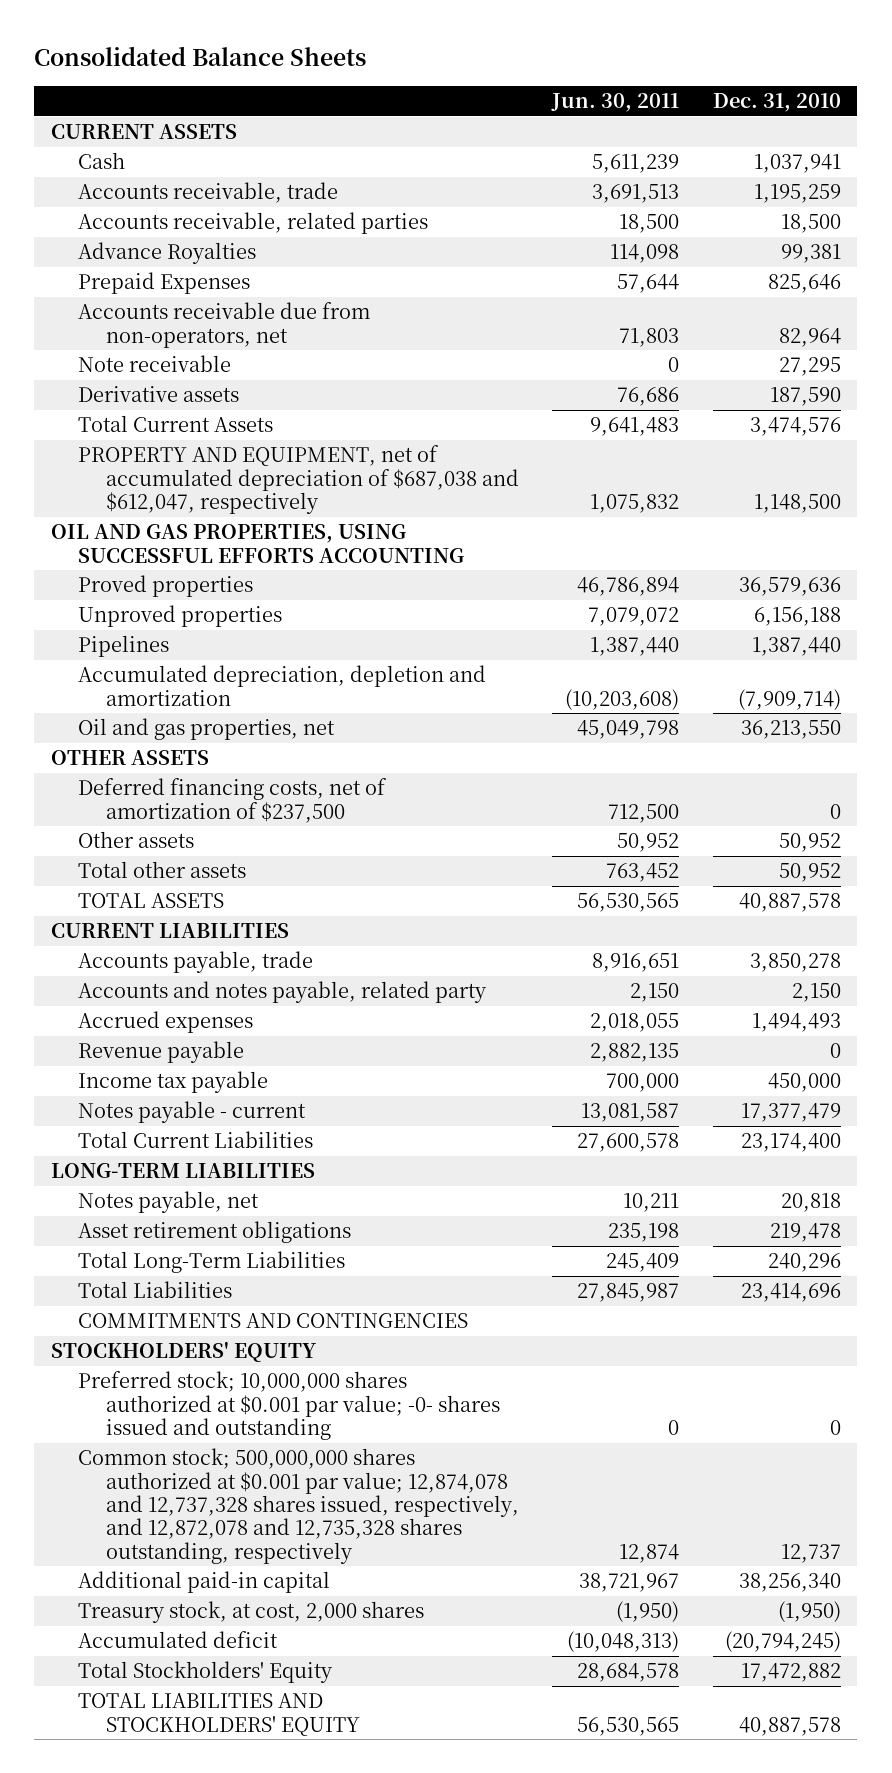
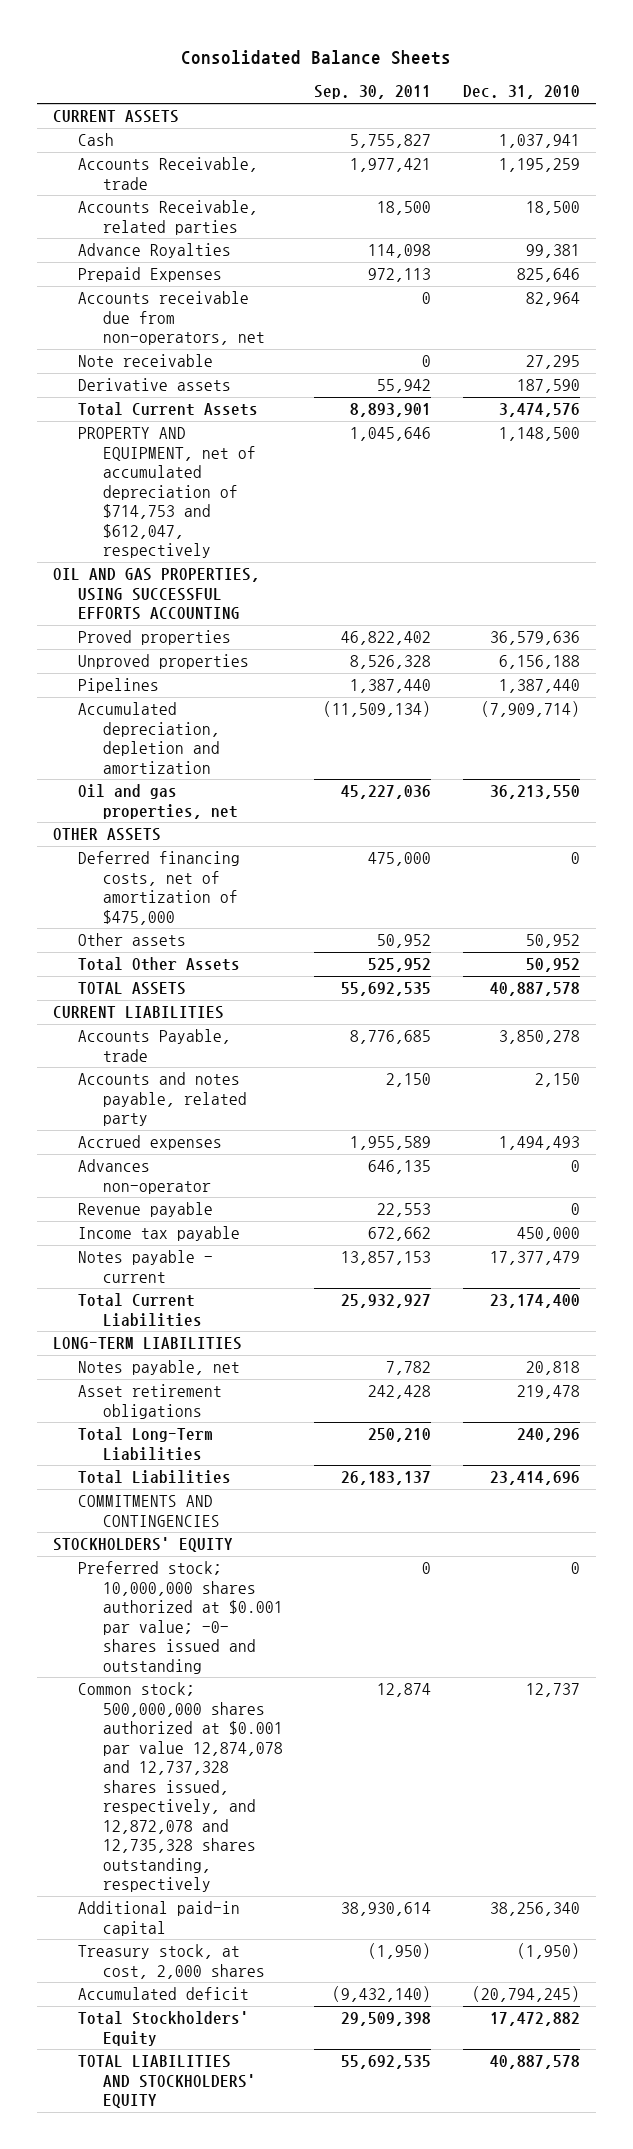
- | Jun. 30, 2011 | Dec. 31, 2010
+ | Sep. 30, 2011 | Dec. 31, 2010
- Accounts receivable, trade | 3,691,513 | 1,195,259
- Accounts receivable, related parties | 18,500 | 18,500
+ Accounts Receivable, trade | 1,977,421 | 1,195,259
+ Accounts Receivable, related parties | 18,500 | 18,500
- PROPERTY AND EQUIPMENT, net of accumulated depreciation of $687,038 and $612,047, respectively | 1,075,832 | 1,148,500
+ PROPERTY AND EQUIPMENT, net of accumulated depreciation of $714,753 and $612,047, respectively | 1,045,646 | 1,148,500
- Deferred financing costs, net of amortization of $237,500 | 712,500 | 0
+ Deferred financing costs, net of amortization of $475,000 | 475,000 | 0
- Total other assets | 763,452 | 50,952
+ Total Other Assets | 525,952 | 50,952
- Accounts payable, trade | 8,916,651 | 3,850,278
+ Accounts Payable, trade | 8,776,685 | 3,850,278
+ Advances non-operator | 646,135 | 0
- Common stock; 500,000,000 shares authorized at $0.001 par value; 12,874,078 and 12,737,328 shares issued, respectively, and 12,872,078 and 12,735,328 shares outstanding, respectively | 12,874 | 12,737
+ Common stock; 500,000,000 shares authorized at $0.001 par value 12,874,078 and 12,737,328 shares issued, respectively, and 12,872,078 and 12,735,328 shares outstanding, respectively | 12,874 | 12,737

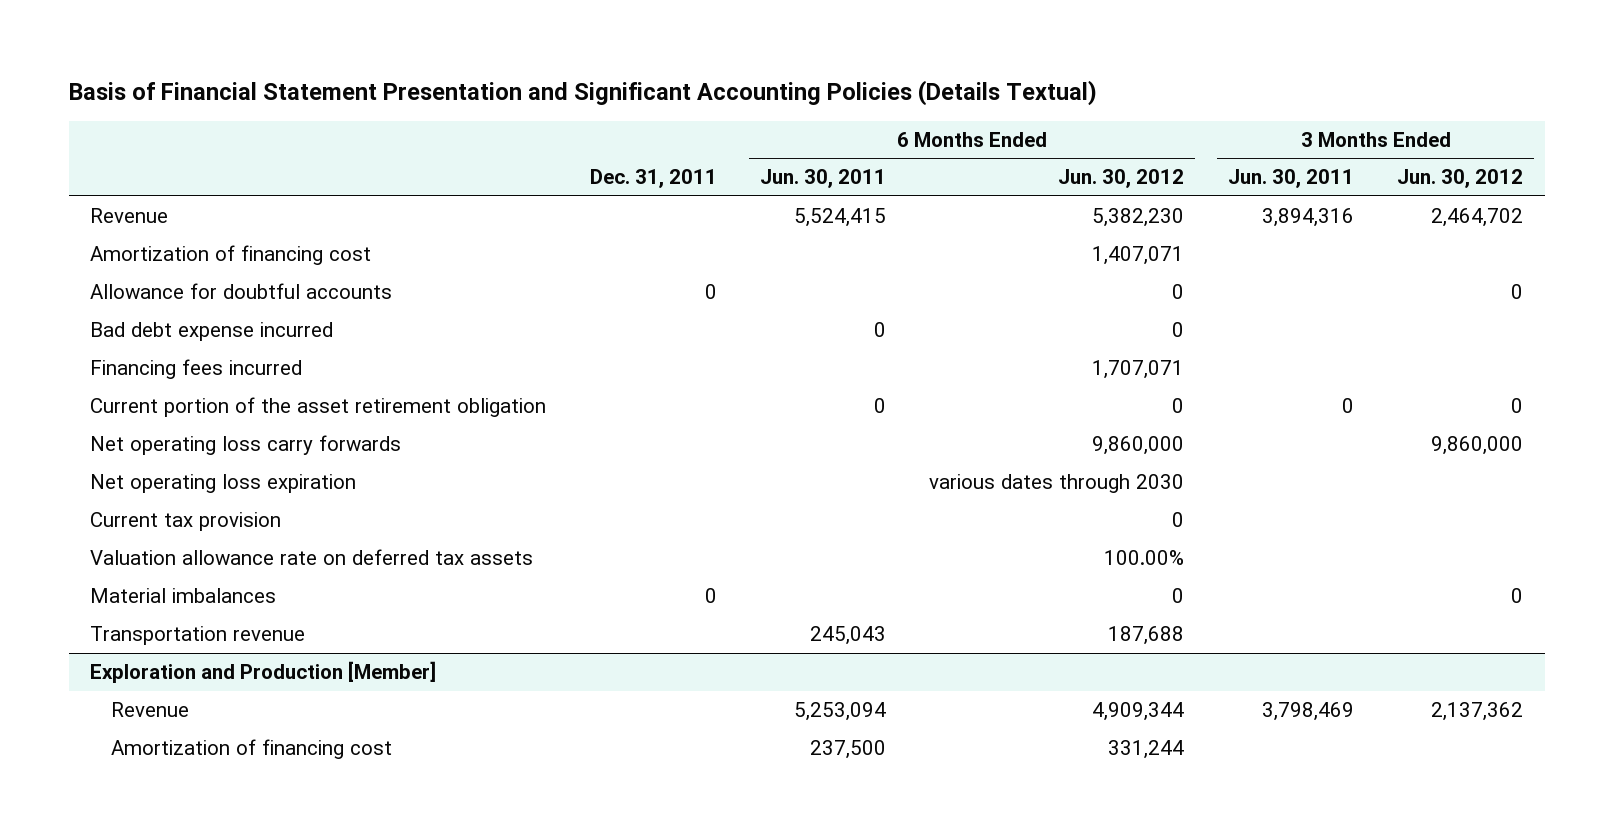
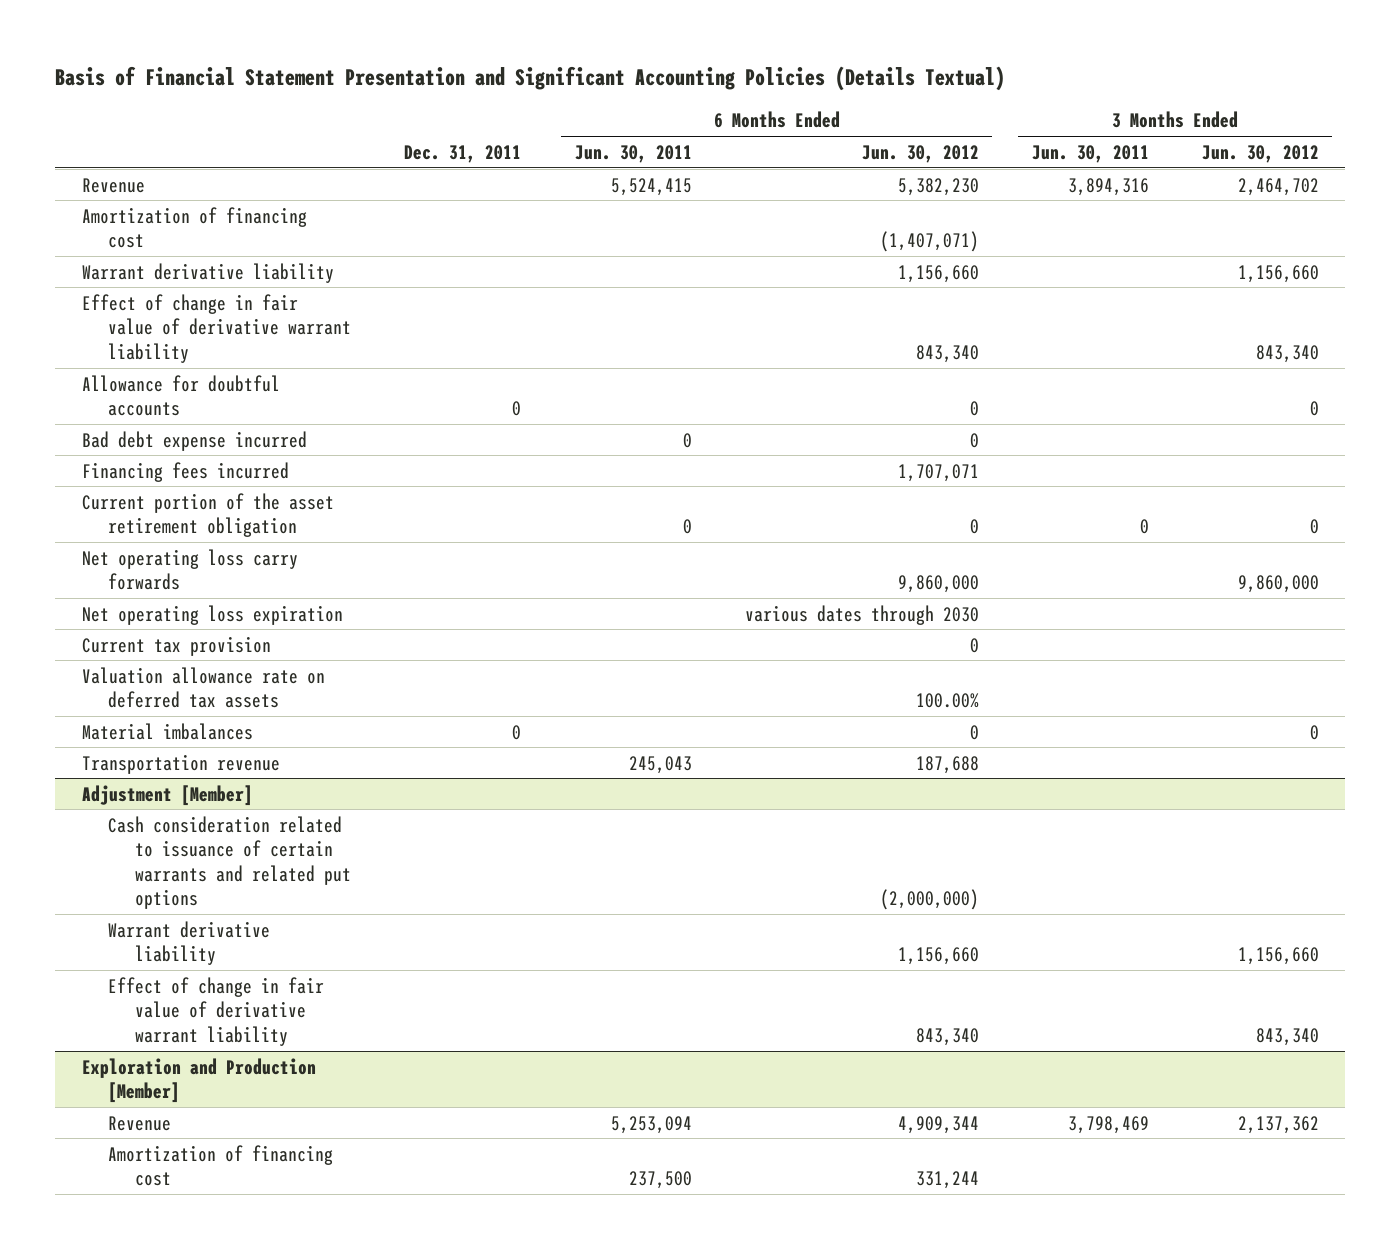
- Amortization of financing cost | | | 1,407,071 | |
+ Amortization of financing cost | | | (1,407,071) | |
+ Warrant derivative liability | | | 1,156,660 | | 1,156,660
+ Effect of change in fair value of derivative warrant liability | | | 843,340 | | 843,340
+ Adjustment [Member]
+ Cash consideration related to issuance of certain warrants and related put options | | | (2,000,000) | |
+ Warrant derivative liability | | | 1,156,660 | | 1,156,660
+ Effect of change in fair value of derivative warrant liability | | | 843,340 | | 843,340

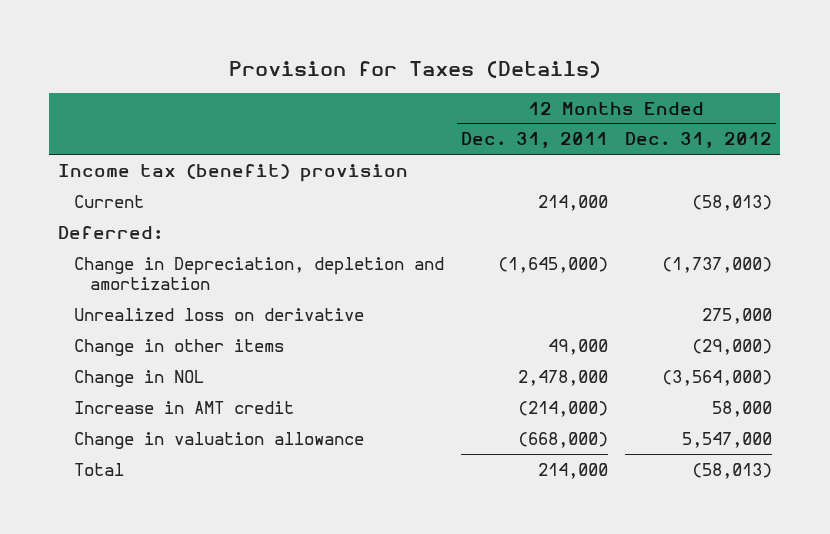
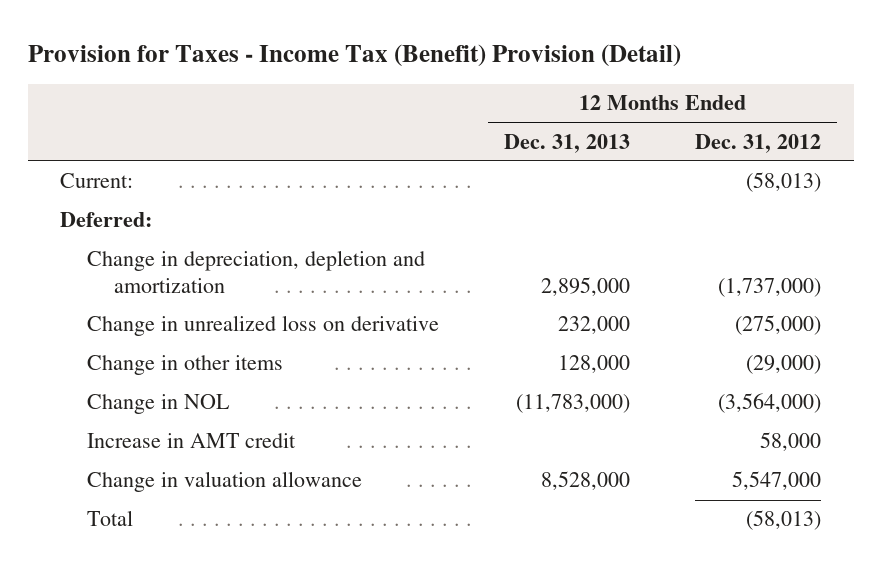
- Provision for Taxes (Details)
+ Provision for Taxes - Income Tax (Benefit) Provision (Detail)
- | 12 Months Ended Dec. 31, 2011 | 12 Months Ended Dec. 31, 2012
+ | 12 Months Ended Dec. 31, 2013 | 12 Months Ended Dec. 31, 2012
- Income tax (benefit) provision
- Current | 214,000 | (58,013)
+ Current: | | (58,013)
- Change in Depreciation, depletion and amortization | (1,645,000) | (1,737,000)
- Unrealized loss on derivative | | 275,000
+ Change in depreciation, depletion and amortization | 2,895,000 | (1,737,000)
+ Change in unrealized loss on derivative | 232,000 | (275,000)

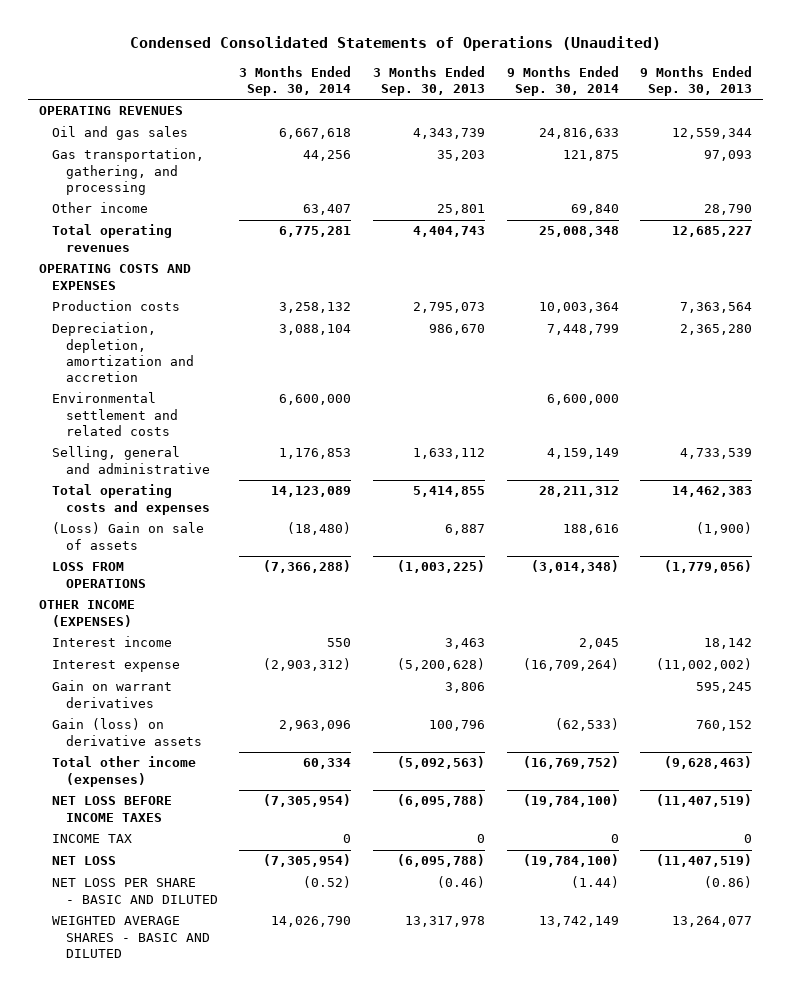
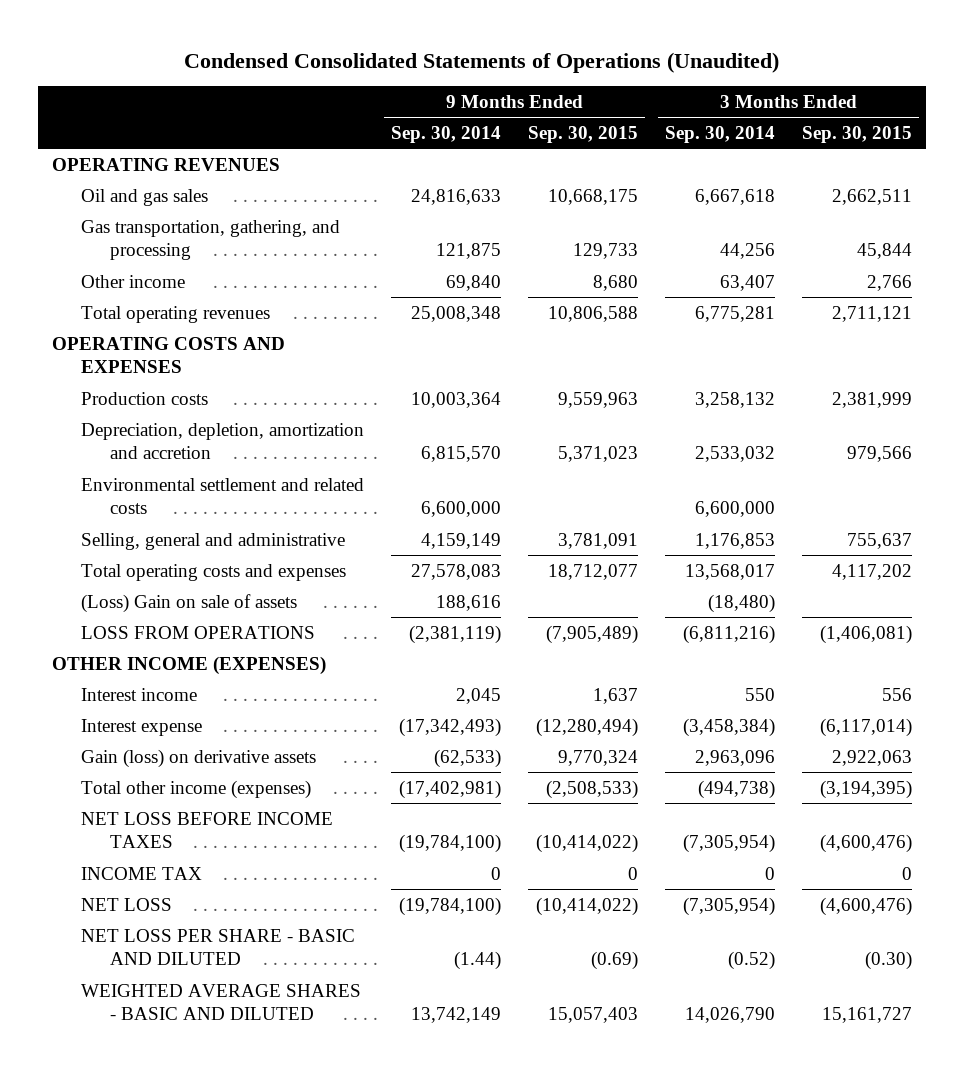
- | 3 Months Ended Sep. 30, 2014 | 3 Months Ended Sep. 30, 2013 | 9 Months Ended Sep. 30, 2014 | 9 Months Ended Sep. 30, 2013
+ | 9 Months Ended Sep. 30, 2014 | 9 Months Ended Sep. 30, 2015 | 3 Months Ended Sep. 30, 2014 | 3 Months Ended Sep. 30, 2015
- Depreciation, depletion, amortization and accretion | 3,088,104 | 986,670 | 7,448,799 | 2,365,280
+ Depreciation, depletion, amortization and accretion | 6,815,570 | 5,371,023 | 2,533,032 | 979,566
- Total operating costs and expenses | 14,123,089 | 5,414,855 | 28,211,312 | 14,462,383
+ Total operating costs and expenses | 27,578,083 | 18,712,077 | 13,568,017 | 4,117,202
- LOSS FROM OPERATIONS | (7,366,288) | (1,003,225) | (3,014,348) | (1,779,056)
+ LOSS FROM OPERATIONS | (2,381,119) | (7,905,489) | (6,811,216) | (1,406,081)
- Interest expense | (2,903,312) | (5,200,628) | (16,709,264) | (11,002,002)
- Gain on warrant derivatives | | 3,806 | | 595,245
+ Interest expense | (17,342,493) | (12,280,494) | (3,458,384) | (6,117,014)
- Total other income (expenses) | 60,334 | (5,092,563) | (16,769,752) | (9,628,463)
+ Total other income (expenses) | (17,402,981) | (2,508,533) | (494,738) | (3,194,395)

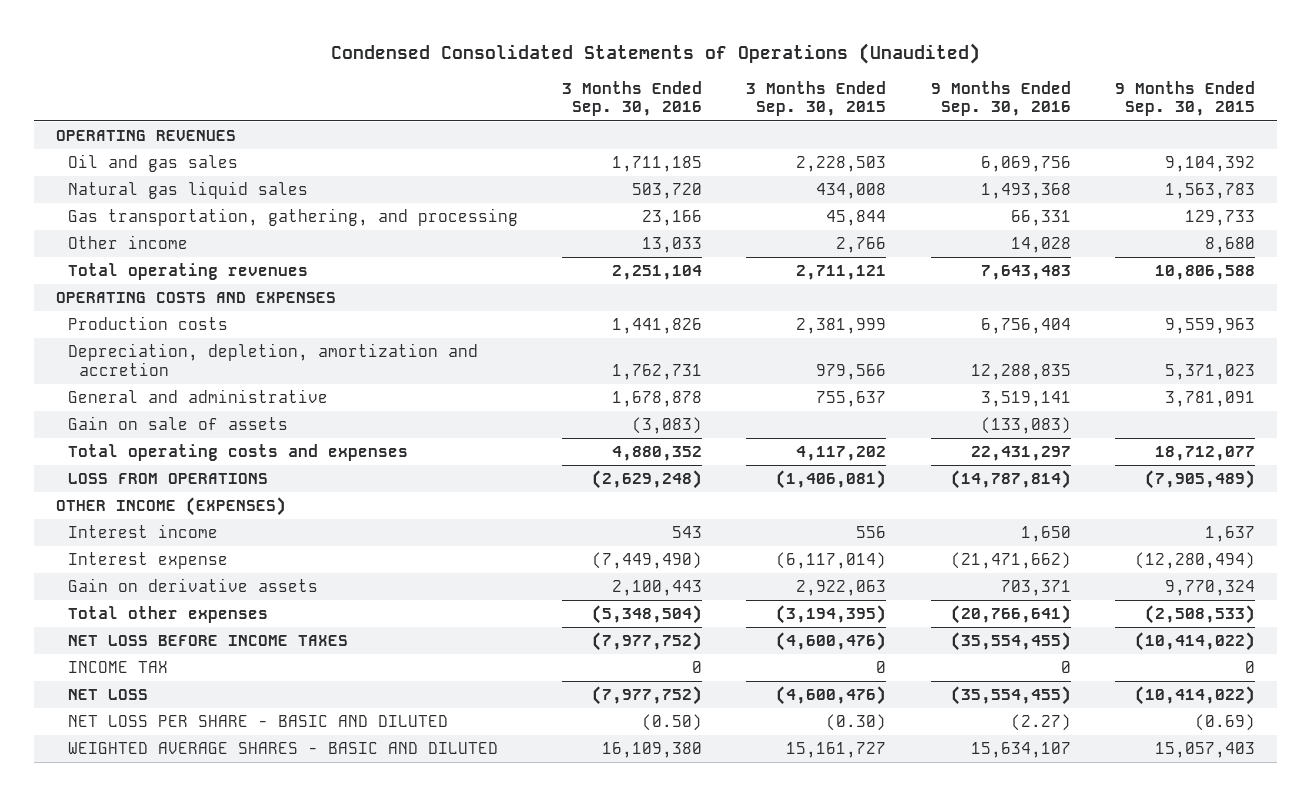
- | 9 Months Ended Sep. 30, 2014 | 9 Months Ended Sep. 30, 2015 | 3 Months Ended Sep. 30, 2014 | 3 Months Ended Sep. 30, 2015
+ | 3 Months Ended Sep. 30, 2016 | 3 Months Ended Sep. 30, 2015 | 9 Months Ended Sep. 30, 2016 | 9 Months Ended Sep. 30, 2015
- Oil and gas sales | 24,816,633 | 10,668,175 | 6,667,618 | 2,662,511
+ Oil and gas sales | 1,711,185 | 2,228,503 | 6,069,756 | 9,104,392
+ Natural gas liquid sales | 503,720 | 434,008 | 1,493,368 | 1,563,783
- Environmental settlement and related costs | 6,600,000 | | 6,600,000 |
- Selling, general and administrative | 4,159,149 | 3,781,091 | 1,176,853 | 755,637
+ General and administrative | 1,678,878 | 755,637 | 3,519,141 | 3,781,091
+ Gain on sale of assets | (3,083) | | (133,083) |
- (Loss) Gain on sale of assets | 188,616 | | (18,480) |
- Gain (loss) on derivative assets | (62,533) | 9,770,324 | 2,963,096 | 2,922,063
- Total other income (expenses) | (17,402,981) | (2,508,533) | (494,738) | (3,194,395)
+ Gain on derivative assets | 2,100,443 | 2,922,063 | 703,371 | 9,770,324
+ Total other expenses | (5,348,504) | (3,194,395) | (20,766,641) | (2,508,533)

